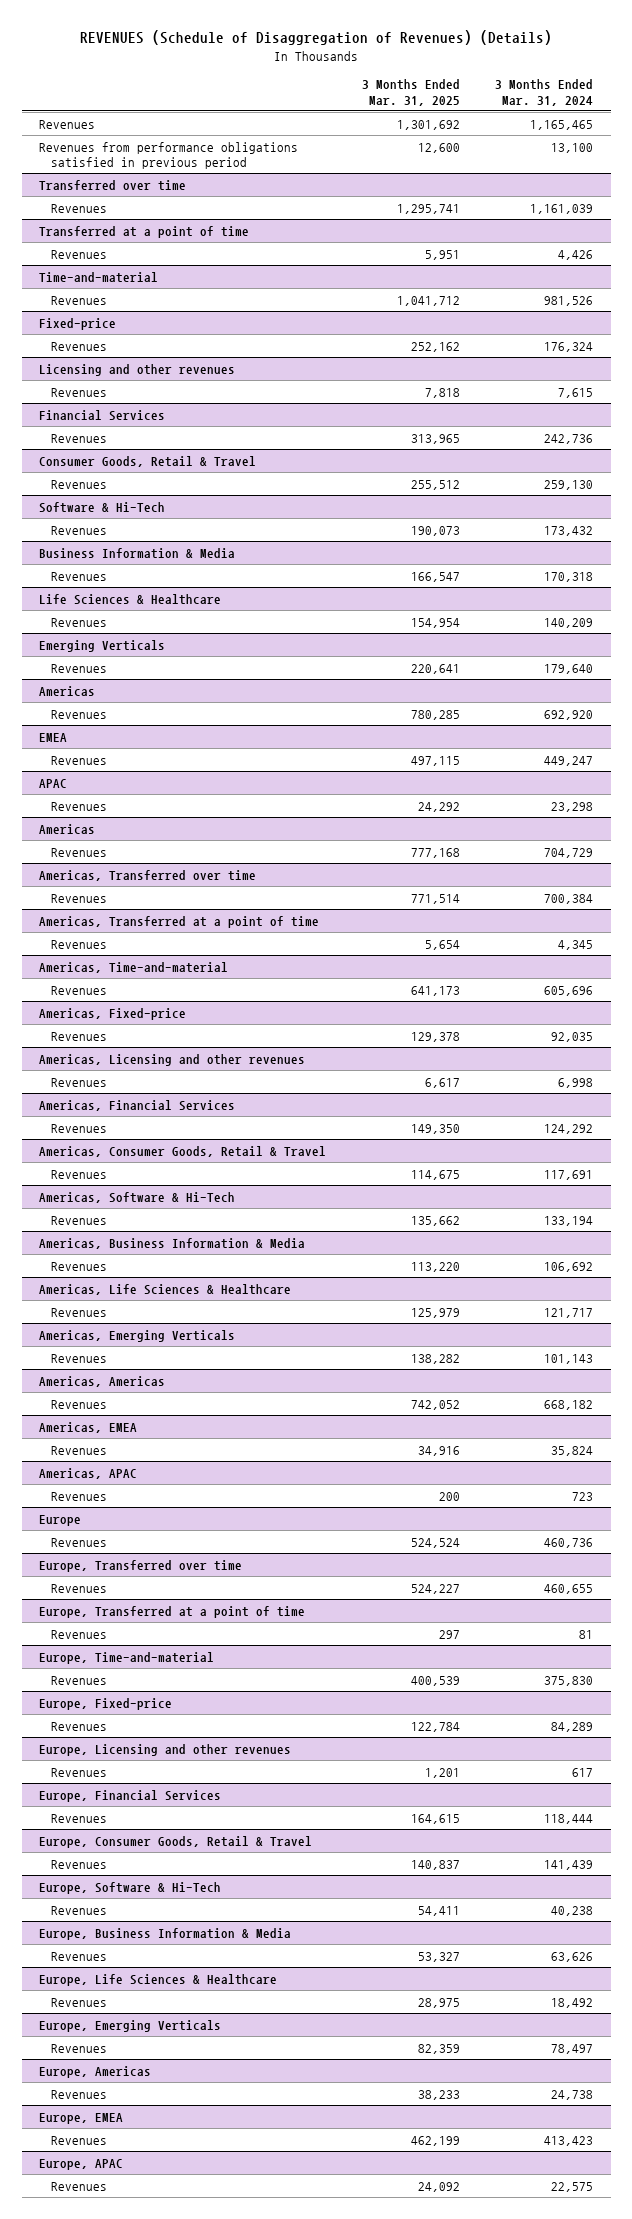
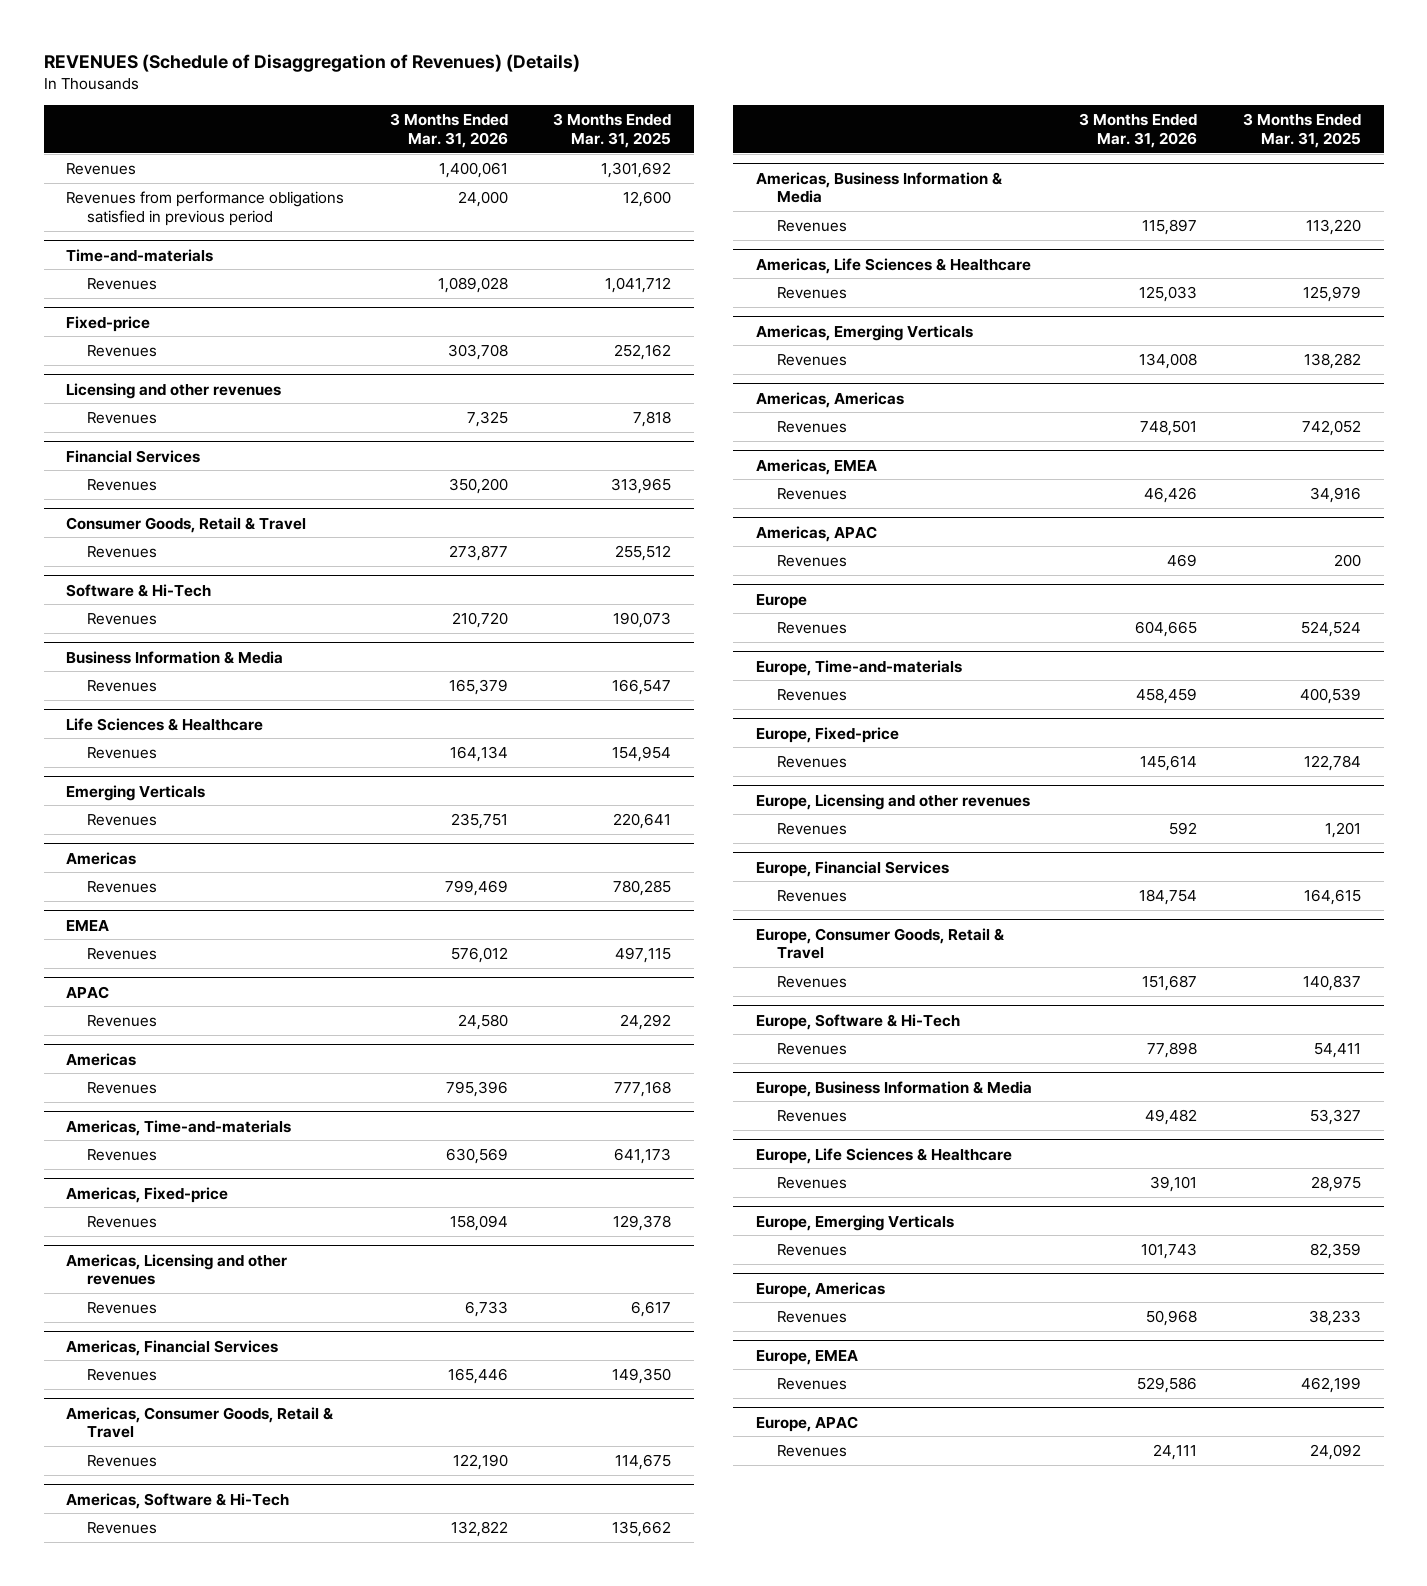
- | 3 Months Ended Mar. 31, 2025 | 3 Months Ended Mar. 31, 2024
+ | 3 Months Ended Mar. 31, 2026 | 3 Months Ended Mar. 31, 2025
- Transferred over time
- Revenues | 1,295,741 | 1,161,039
- Transferred at a point of time
- Revenues | 5,951 | 4,426
- Time-and-material
+ Time-and-materials
- Americas, Transferred over time
- Revenues | 771,514 | 700,384
- Americas, Transferred at a point of time
- Revenues | 5,654 | 4,345
- Americas, Time-and-material
+ Americas, Time-and-materials
- Europe, Transferred over time
- Revenues | 524,227 | 460,655
- Europe, Transferred at a point of time
- Revenues | 297 | 81
- Europe, Time-and-material
+ Europe, Time-and-materials

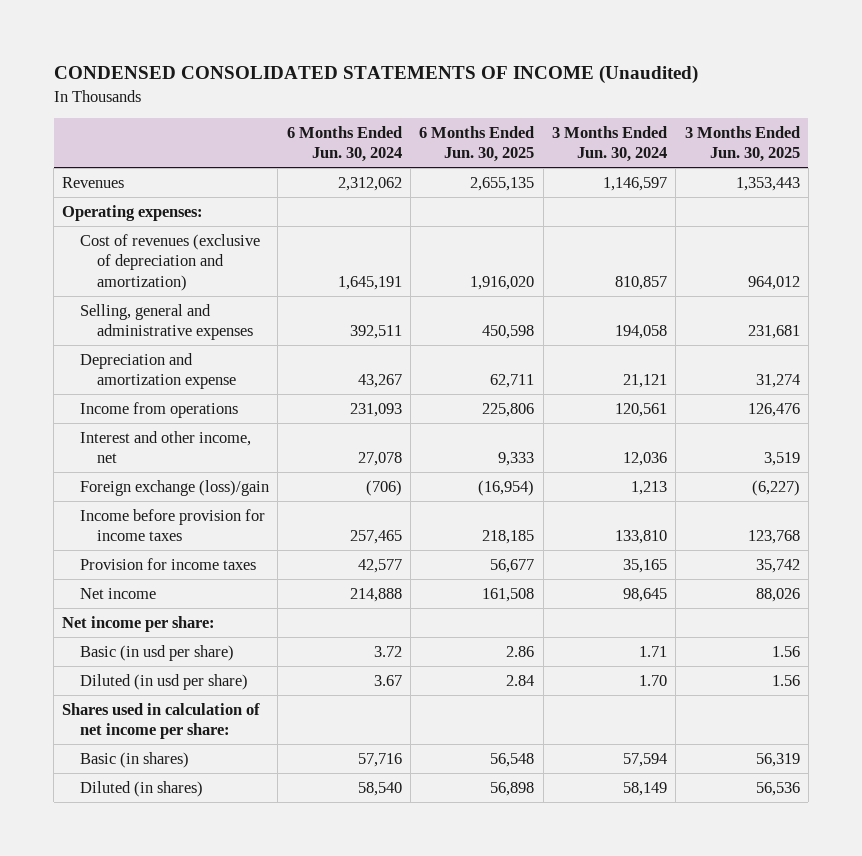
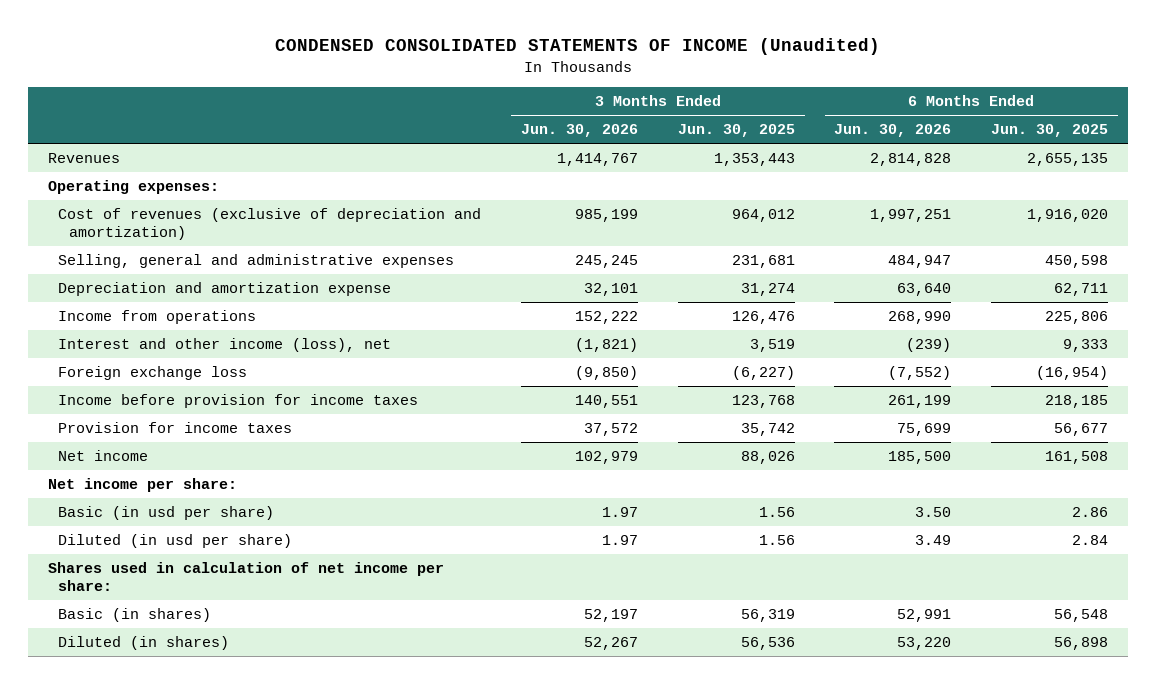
- | 6 Months Ended Jun. 30, 2024 | 6 Months Ended Jun. 30, 2025 | 3 Months Ended Jun. 30, 2024 | 3 Months Ended Jun. 30, 2025
+ | 3 Months Ended Jun. 30, 2026 | 3 Months Ended Jun. 30, 2025 | 6 Months Ended Jun. 30, 2026 | 6 Months Ended Jun. 30, 2025
- Interest and other income, net | 27,078 | 9,333 | 12,036 | 3,519
- Foreign exchange (loss)/gain | (706) | (16,954) | 1,213 | (6,227)
+ Interest and other income (loss), net | (1,821) | 3,519 | (239) | 9,333
+ Foreign exchange loss | (9,850) | (6,227) | (7,552) | (16,954)

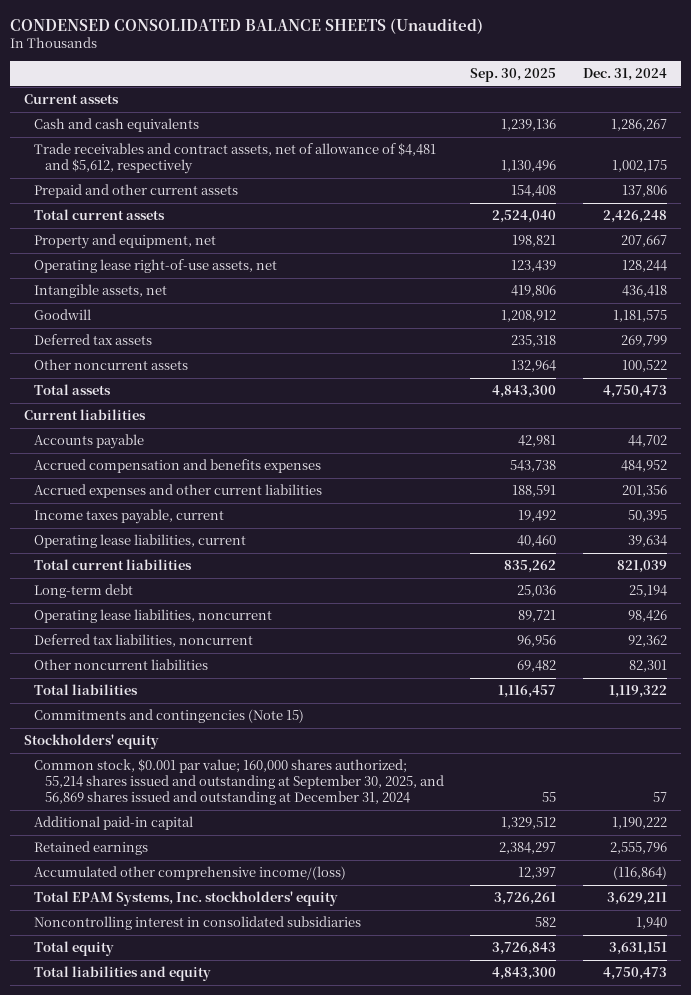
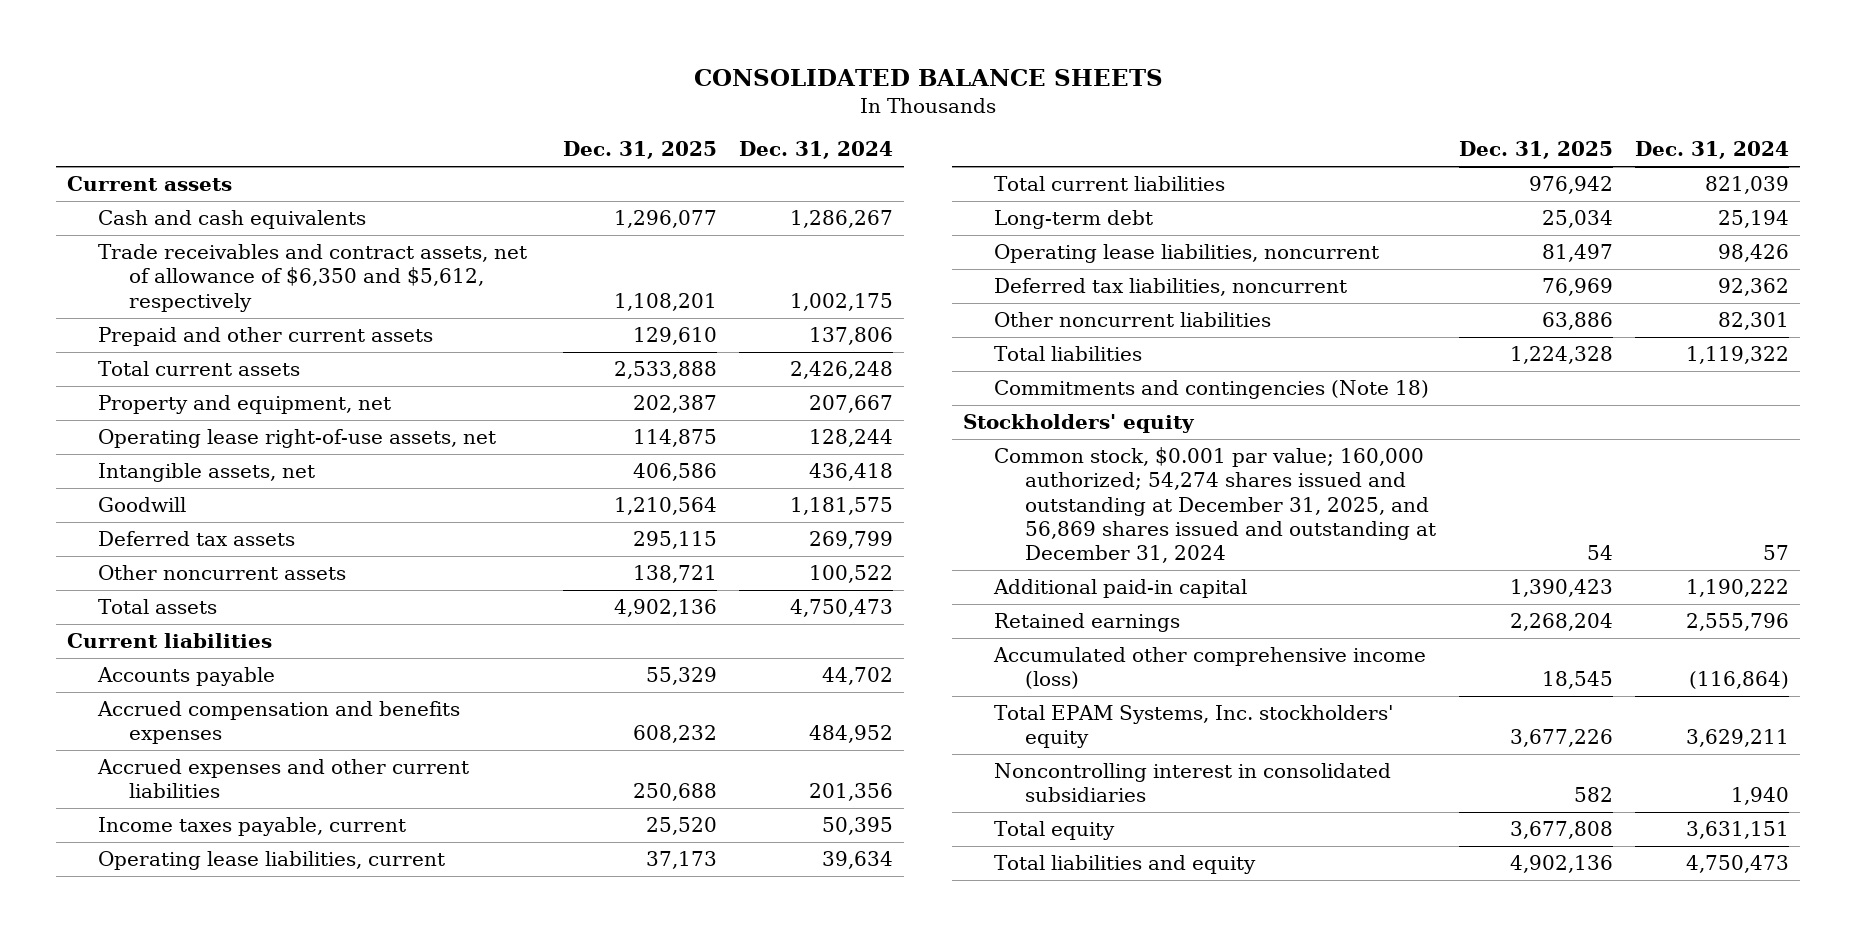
- CONDENSED CONSOLIDATED BALANCE SHEETS (Unaudited)
+ CONSOLIDATED BALANCE SHEETS
- | Sep. 30, 2025 | Dec. 31, 2024
+ | Dec. 31, 2025 | Dec. 31, 2024
- Trade receivables and contract assets, net of allowance of $4,481 and $5,612, respectively | 1,130,496 | 1,002,175
+ Trade receivables and contract assets, net of allowance of $6,350 and $5,612, respectively | 1,108,201 | 1,002,175
- Commitments and contingencies (Note 15)
+ Commitments and contingencies (Note 18)
- Common stock, $0.001 par value; 160,000 shares authorized; 55,214 shares issued and outstanding at September 30, 2025, and 56,869 shares issued and outstanding at December 31, 2024 | 55 | 57
+ Common stock, $0.001 par value; 160,000 authorized; 54,274 shares issued and outstanding at December 31, 2025, and 56,869 shares issued and outstanding at December 31, 2024 | 54 | 57
- Accumulated other comprehensive income/(loss) | 12,397 | (116,864)
+ Accumulated other comprehensive income (loss) | 18,545 | (116,864)

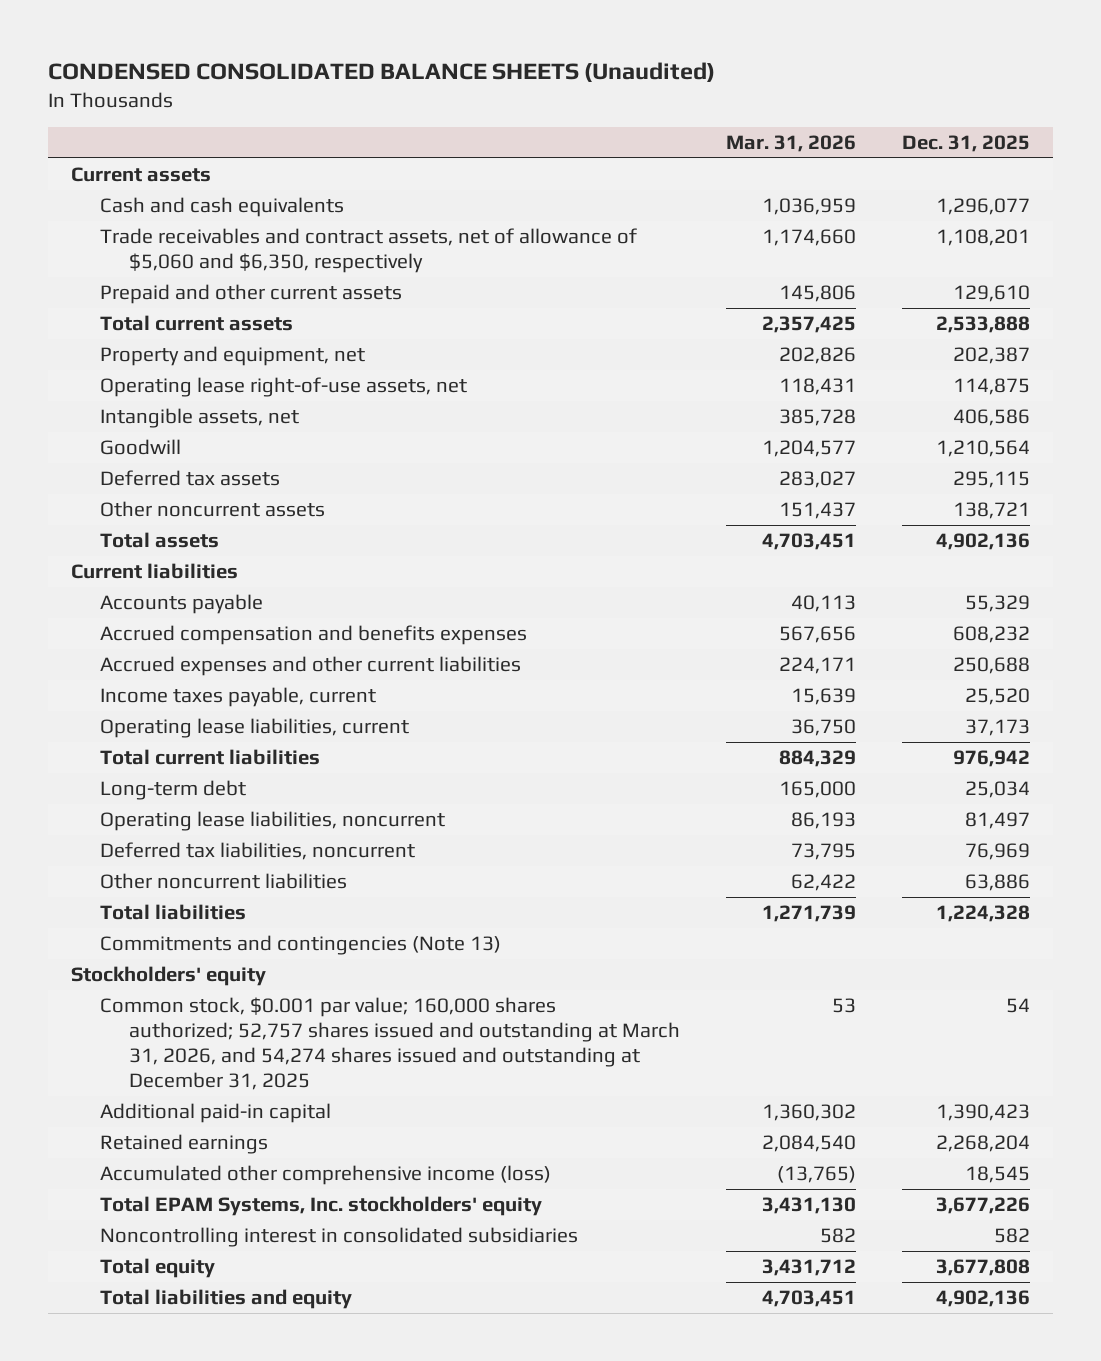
- CONSOLIDATED BALANCE SHEETS
+ CONDENSED CONSOLIDATED BALANCE SHEETS (Unaudited)
- | Dec. 31, 2025 | Dec. 31, 2024
+ | Mar. 31, 2026 | Dec. 31, 2025
- Trade receivables and contract assets, net of allowance of $6,350 and $5,612, respectively | 1,108,201 | 1,002,175
+ Trade receivables and contract assets, net of allowance of $5,060 and $6,350, respectively | 1,174,660 | 1,108,201
- Commitments and contingencies (Note 18)
+ Commitments and contingencies (Note 13)
- Common stock, $0.001 par value; 160,000 authorized; 54,274 shares issued and outstanding at December 31, 2025, and 56,869 shares issued and outstanding at December 31, 2024 | 54 | 57
+ Common stock, $0.001 par value; 160,000 shares authorized; 52,757 shares issued and outstanding at March 31, 2026, and 54,274 shares issued and outstanding at December 31, 2025 | 53 | 54

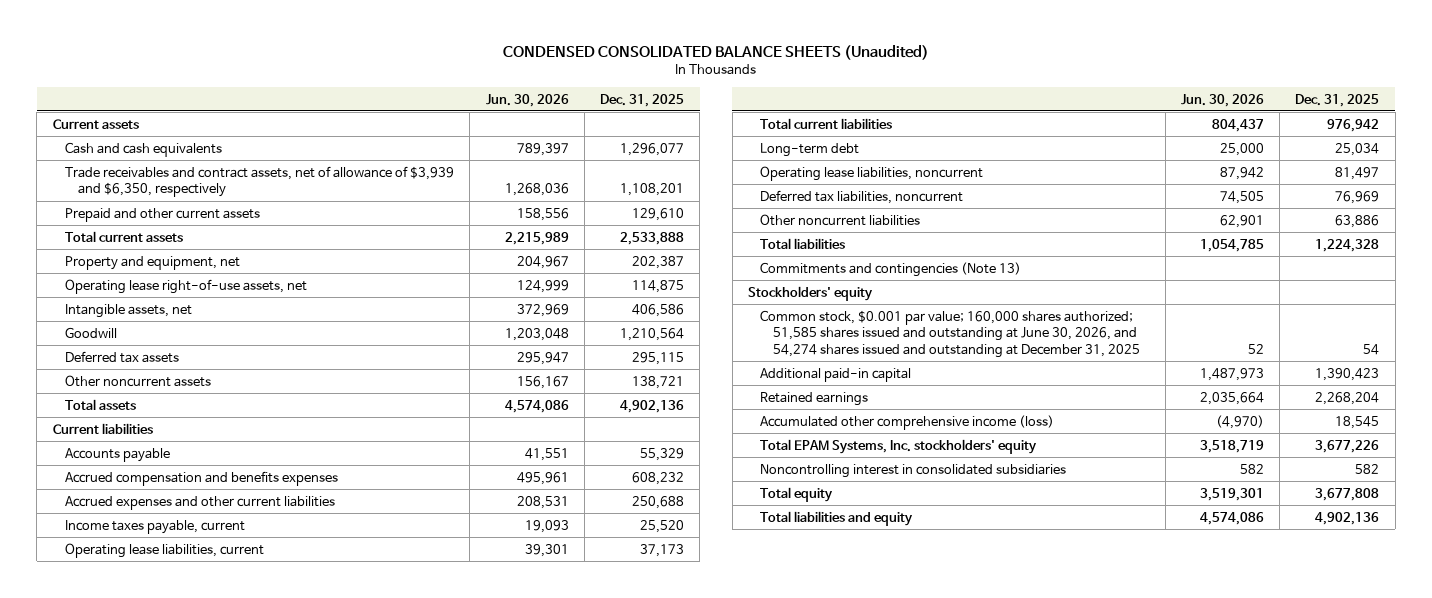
- | Mar. 31, 2026 | Dec. 31, 2025
+ | Jun. 30, 2026 | Dec. 31, 2025
- Trade receivables and contract assets, net of allowance of $5,060 and $6,350, respectively | 1,174,660 | 1,108,201
+ Trade receivables and contract assets, net of allowance of $3,939 and $6,350, respectively | 1,268,036 | 1,108,201
- Common stock, $0.001 par value; 160,000 shares authorized; 52,757 shares issued and outstanding at March 31, 2026, and 54,274 shares issued and outstanding at December 31, 2025 | 53 | 54
+ Common stock, $0.001 par value; 160,000 shares authorized; 51,585 shares issued and outstanding at June 30, 2026, and 54,274 shares issued and outstanding at December 31, 2025 | 52 | 54

